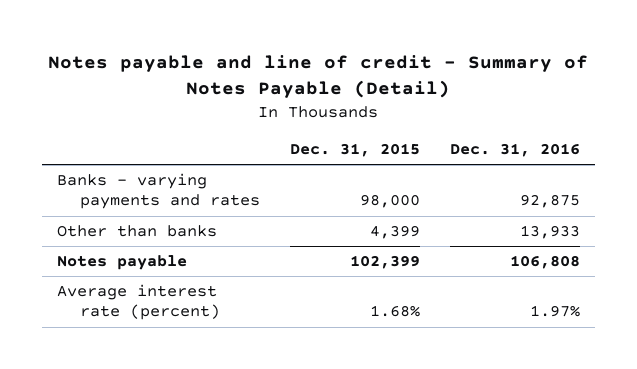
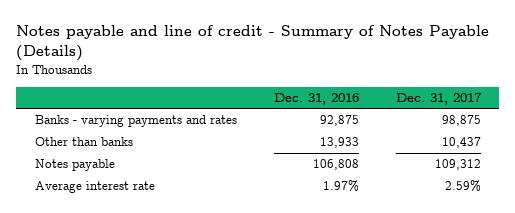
- Notes payable and line of credit - Summary of Notes Payable (Detail)
+ Notes payable and line of credit - Summary of Notes Payable (Details)
- | Dec. 31, 2015 | Dec. 31, 2016
+ | Dec. 31, 2016 | Dec. 31, 2017
- Average interest rate (percent) | 1.68% | 1.97%
+ Average interest rate | 1.97% | 2.59%

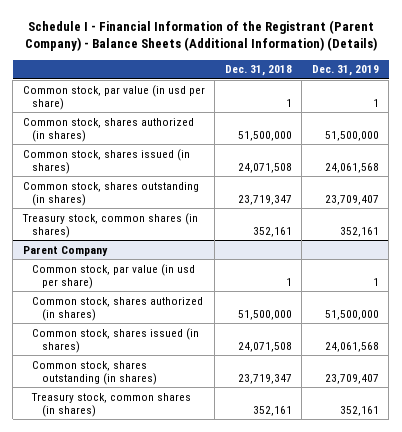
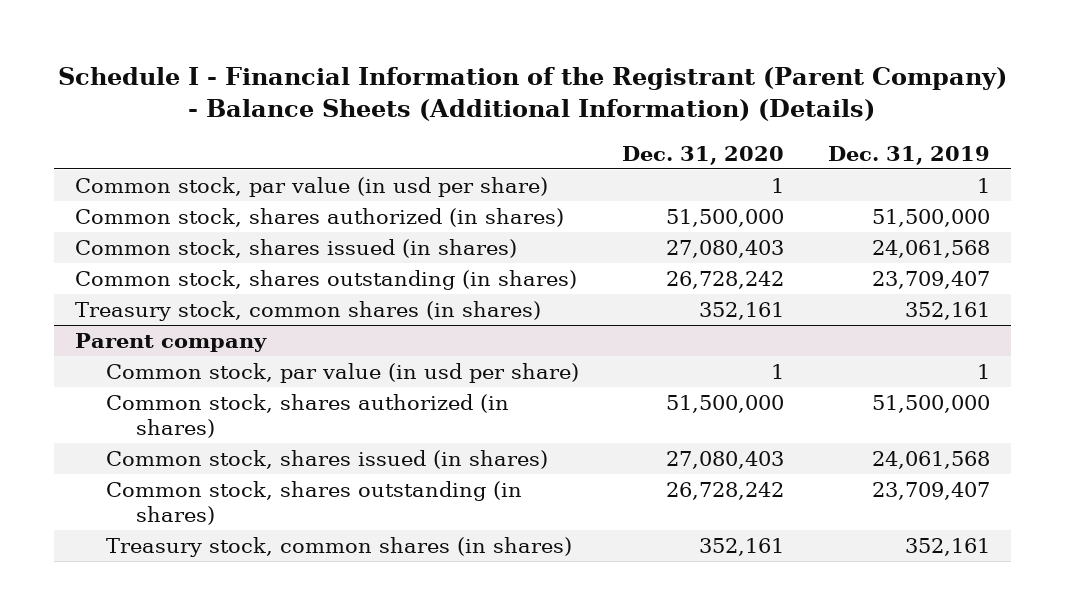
- | Dec. 31, 2018 | Dec. 31, 2019
+ | Dec. 31, 2020 | Dec. 31, 2019
- Parent Company
+ Parent company

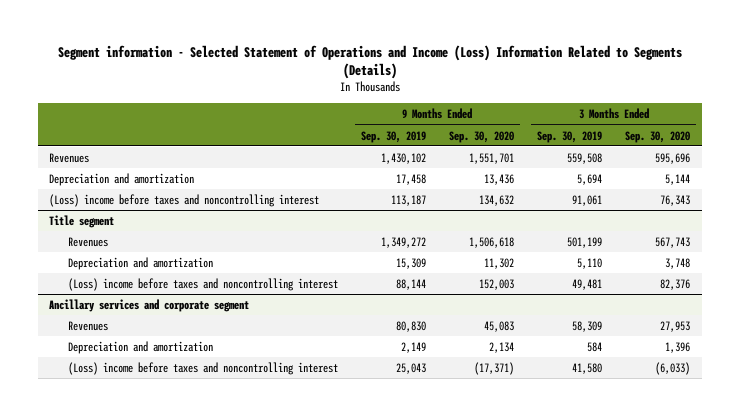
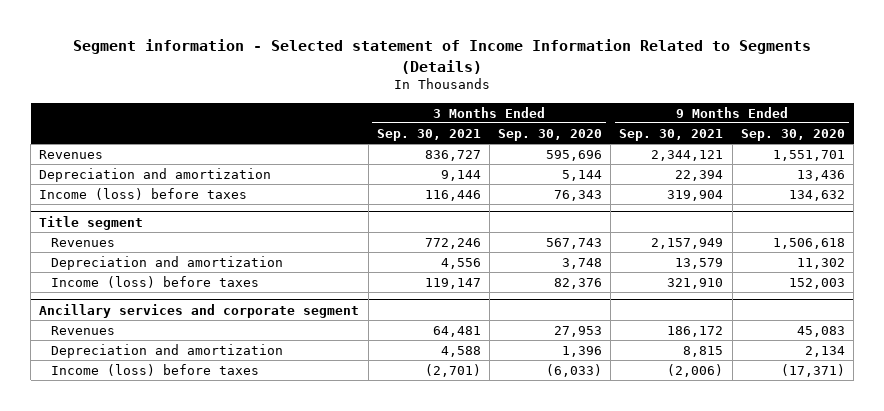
- Segment information - Selected Statement of Operations and Income (Loss) Information Related to Segments (Details)
+ Segment information - Selected statement of Income Information Related to Segments (Details)
- | 9 Months Ended Sep. 30, 2019 | 9 Months Ended Sep. 30, 2020 | 3 Months Ended Sep. 30, 2019 | 3 Months Ended Sep. 30, 2020
+ | 3 Months Ended Sep. 30, 2021 | 3 Months Ended Sep. 30, 2020 | 9 Months Ended Sep. 30, 2021 | 9 Months Ended Sep. 30, 2020
- (Loss) income before taxes and noncontrolling interest | 113,187 | 134,632 | 91,061 | 76,343
+ Income (loss) before taxes | 116,446 | 76,343 | 319,904 | 134,632
@ Title segment
- (Loss) income before taxes and noncontrolling interest | 88,144 | 152,003 | 49,481 | 82,376
+ Income (loss) before taxes | 119,147 | 82,376 | 321,910 | 152,003
@ Ancillary services and corporate segment
- (Loss) income before taxes and noncontrolling interest | 25,043 | (17,371) | 41,580 | (6,033)
+ Income (loss) before taxes | (2,701) | (6,033) | (2,006) | (17,371)

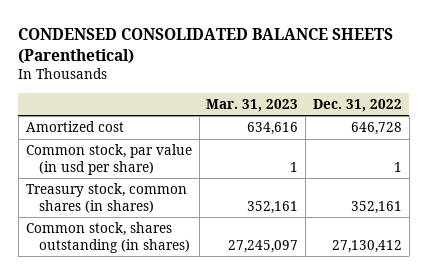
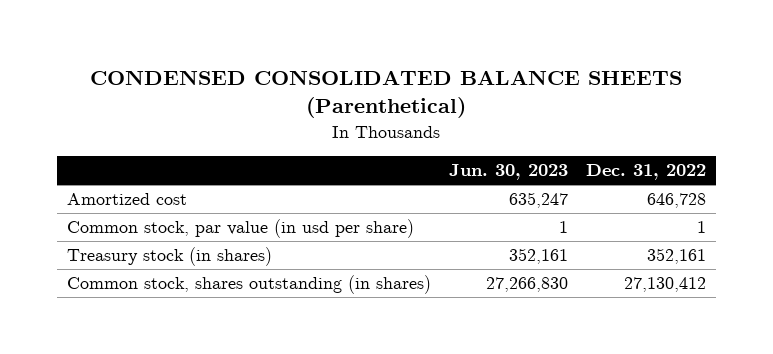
- | Mar. 31, 2023 | Dec. 31, 2022
+ | Jun. 30, 2023 | Dec. 31, 2022
- Treasury stock, common shares (in shares) | 352,161 | 352,161
+ Treasury stock (in shares) | 352,161 | 352,161

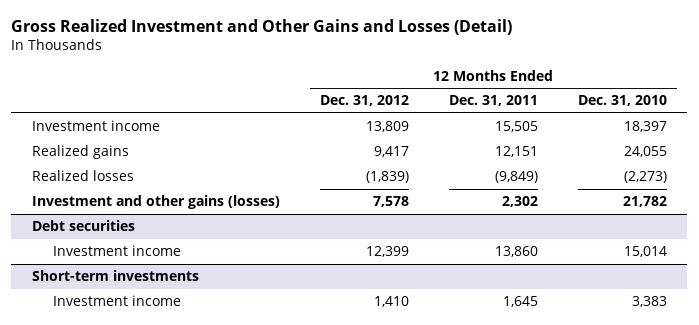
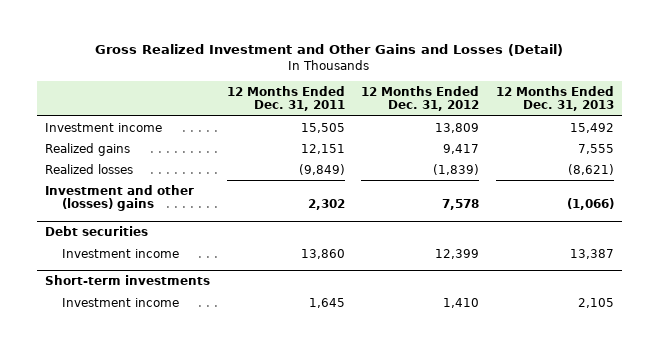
- | 12 Months Ended Dec. 31, 2012 | 12 Months Ended Dec. 31, 2011 | 12 Months Ended Dec. 31, 2010
+ | 12 Months Ended Dec. 31, 2011 | 12 Months Ended Dec. 31, 2012 | 12 Months Ended Dec. 31, 2013
- Investment and other gains (losses) | 7,578 | 2,302 | 21,782
+ Investment and other (losses) gains | 2,302 | 7,578 | (1,066)

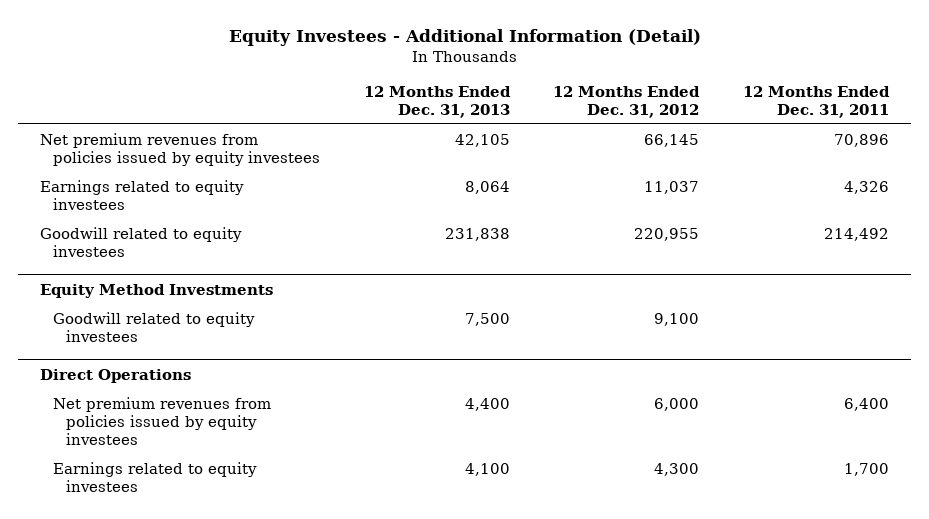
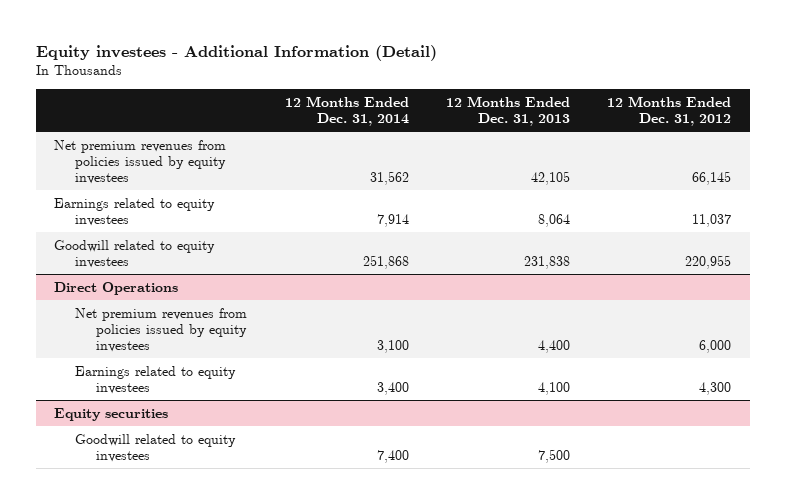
- Equity Investees - Additional Information (Detail)
+ Equity investees - Additional Information (Detail)
- | 12 Months Ended Dec. 31, 2013 | 12 Months Ended Dec. 31, 2012 | 12 Months Ended Dec. 31, 2011
+ | 12 Months Ended Dec. 31, 2014 | 12 Months Ended Dec. 31, 2013 | 12 Months Ended Dec. 31, 2012
- Equity Method Investments
- Goodwill related to equity investees | 7,500 | 9,100 |
+ Equity securities
+ Goodwill related to equity investees | 7,400 | 7,500 |

